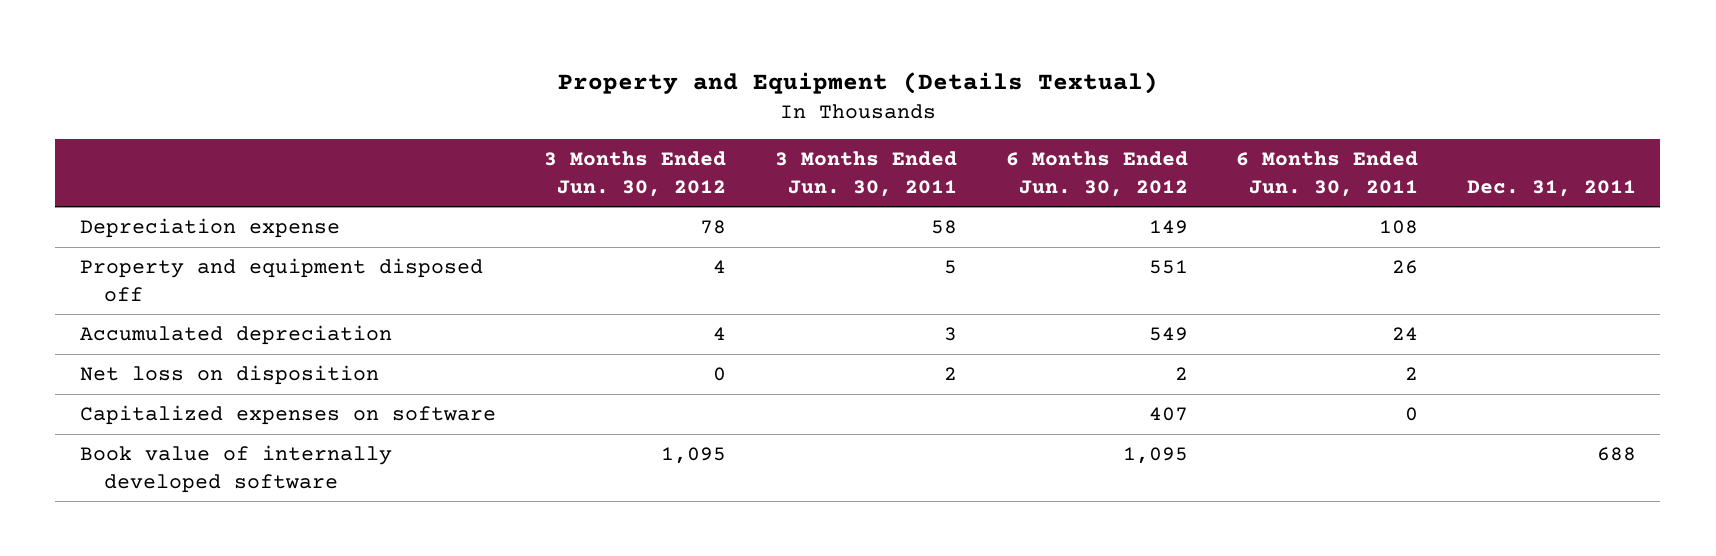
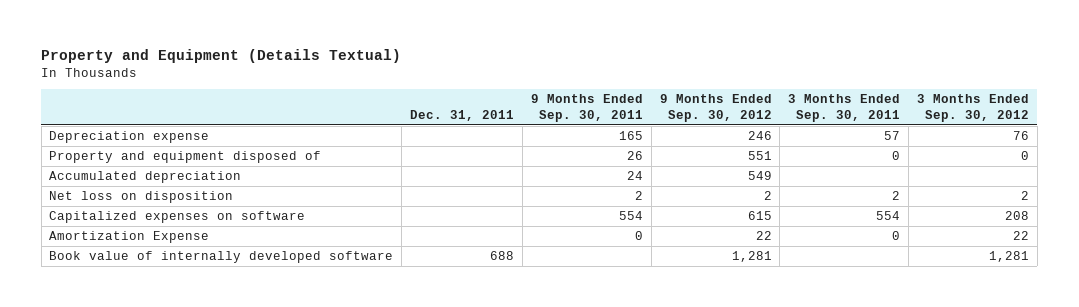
- | 3 Months Ended Jun. 30, 2012 | 3 Months Ended Jun. 30, 2011 | 6 Months Ended Jun. 30, 2012 | 6 Months Ended Jun. 30, 2011 | Dec. 31, 2011
+ | Dec. 31, 2011 | 9 Months Ended Sep. 30, 2011 | 9 Months Ended Sep. 30, 2012 | 3 Months Ended Sep. 30, 2011 | 3 Months Ended Sep. 30, 2012
- Property and equipment disposed off | 4 | 5 | 551 | 26 |
+ Property and equipment disposed of | | 26 | 551 | 0 | 0
+ Amortization Expense | | 0 | 22 | 0 | 22

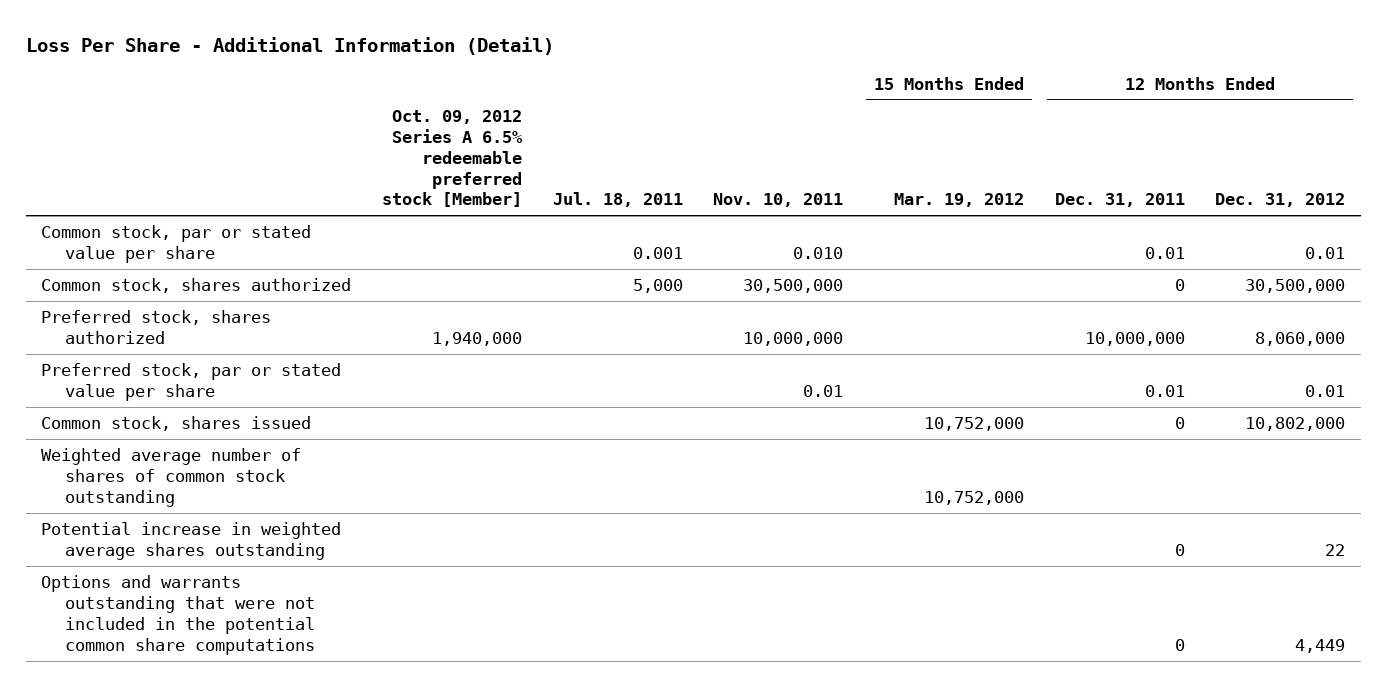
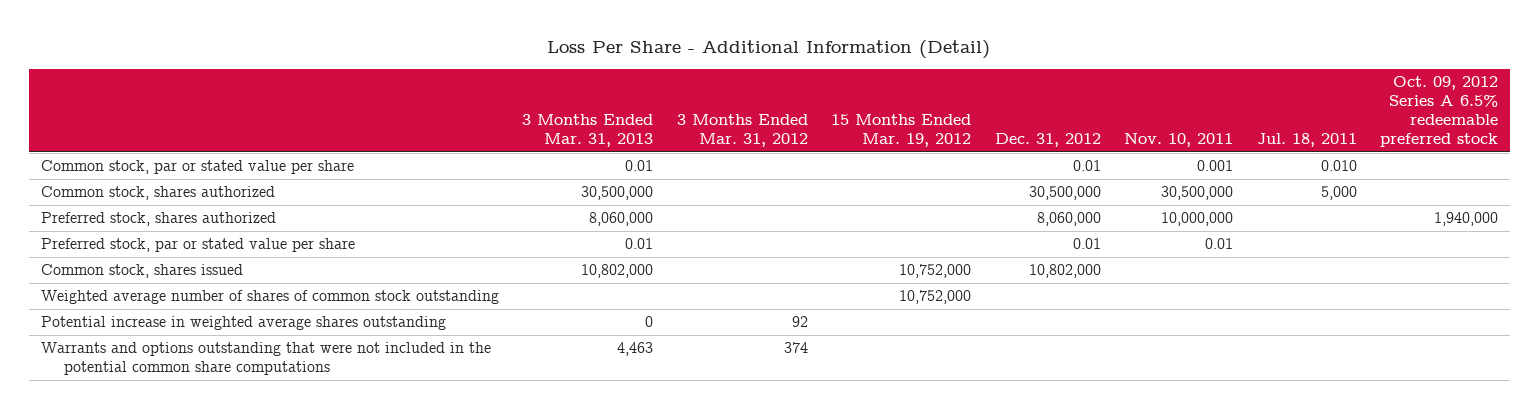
- | Oct. 09, 2012 Series A 6.5% redeemable preferred stock [Member] | Jul. 18, 2011 | Nov. 10, 2011 | 15 Months Ended Mar. 19, 2012 | 12 Months Ended Dec. 31, 2011 | 12 Months Ended Dec. 31, 2012
+ | 3 Months Ended Mar. 31, 2013 | 3 Months Ended Mar. 31, 2012 | 15 Months Ended Mar. 19, 2012 | Dec. 31, 2012 | Nov. 10, 2011 | Jul. 18, 2011 | Oct. 09, 2012 Series A 6.5% redeemable preferred stock
- Common stock, par or stated value per share | | 0.001 | 0.010 | | 0.01 | 0.01
+ Common stock, par or stated value per share | 0.01 | | | 0.01 | 0.001 | 0.010 |
- Options and warrants outstanding that were not included in the potential common share computations | | | | | 0 | 4,449
+ Warrants and options outstanding that were not included in the potential common share computations | 4,463 | 374 | | | | |

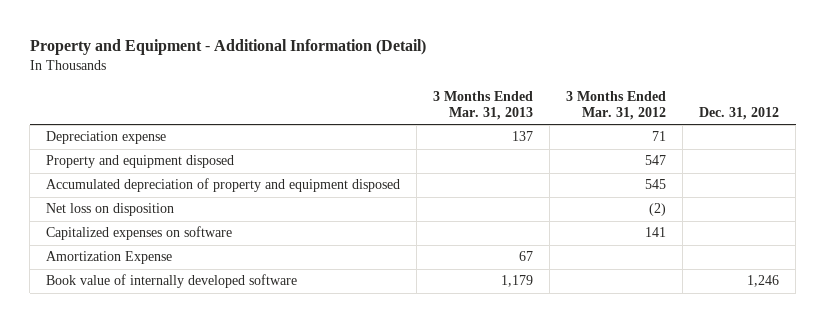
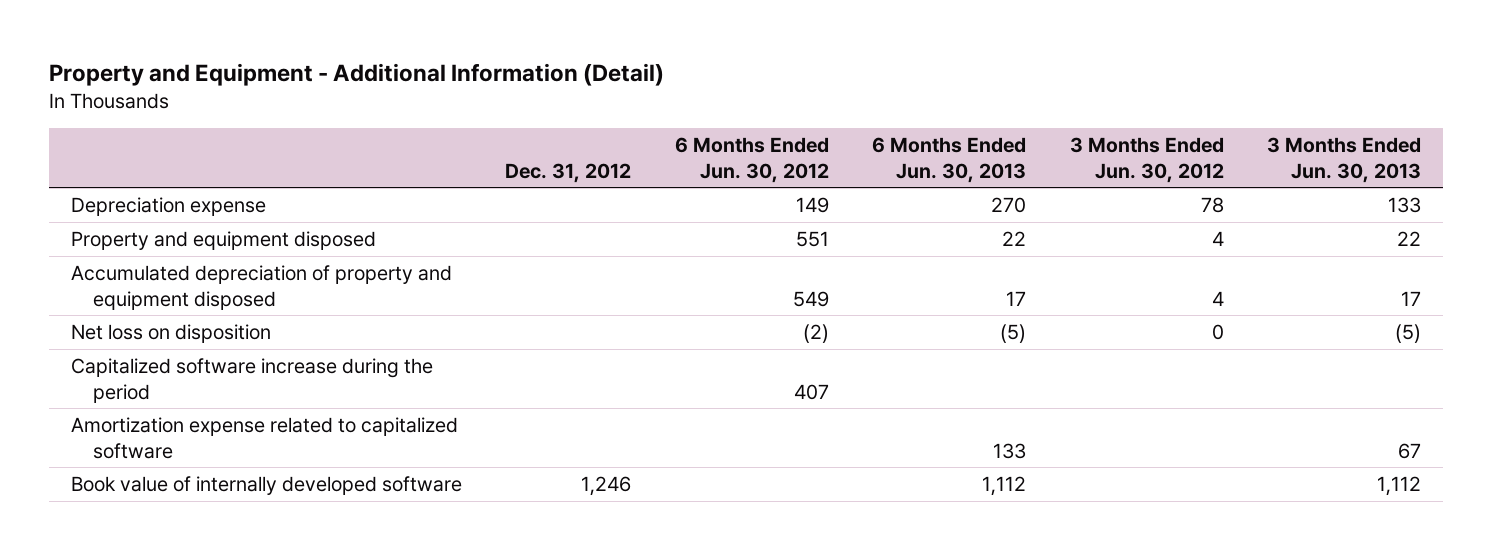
- | 3 Months Ended Mar. 31, 2013 | 3 Months Ended Mar. 31, 2012 | Dec. 31, 2012
+ | Dec. 31, 2012 | 6 Months Ended Jun. 30, 2012 | 6 Months Ended Jun. 30, 2013 | 3 Months Ended Jun. 30, 2012 | 3 Months Ended Jun. 30, 2013
- Capitalized expenses on software | | 141 |
- Amortization Expense | 67 | |
+ Capitalized software increase during the period | | 407 | | |
+ Amortization expense related to capitalized software | | | 133 | | 67

